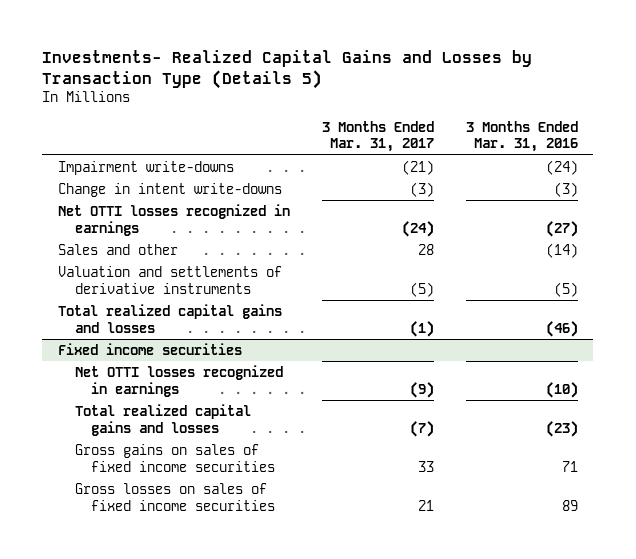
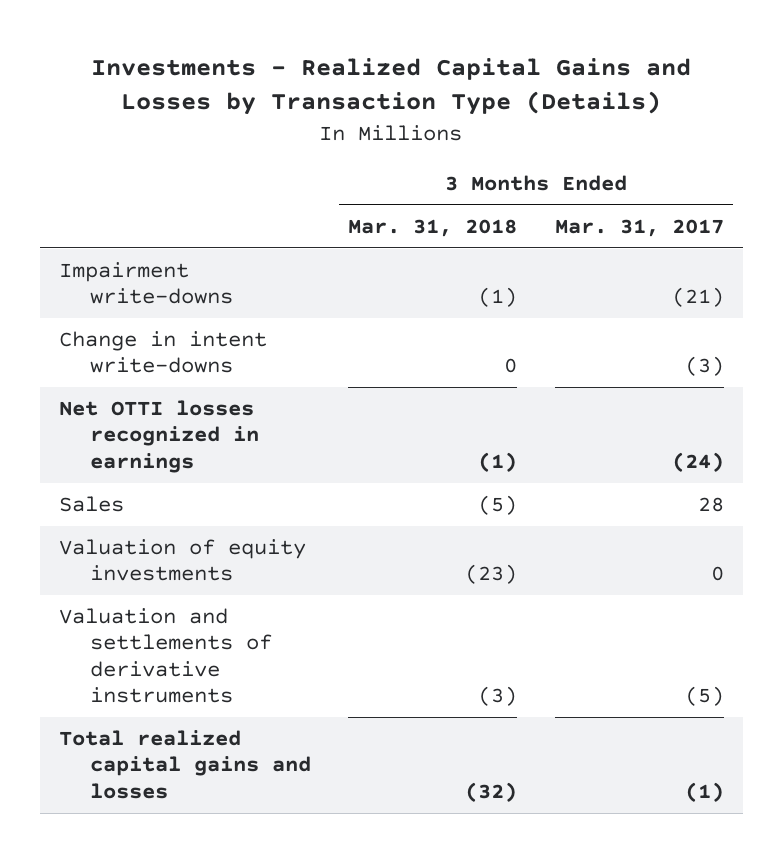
- Investments- Realized Capital Gains and Losses by Transaction Type (Details 5)
+ Investments - Realized Capital Gains and Losses by Transaction Type (Details)
- | 3 Months Ended Mar. 31, 2017 | 3 Months Ended Mar. 31, 2016
+ | 3 Months Ended Mar. 31, 2018 | 3 Months Ended Mar. 31, 2017
- Sales and other | 28 | (14)
+ Sales | (5) | 28
+ Valuation of equity investments | (23) | 0
- Fixed income securities
- Net OTTI losses recognized in earnings | (9) | (10)
- Total realized capital gains and losses | (7) | (23)
- Gross gains on sales of fixed income securities | 33 | 71
- Gross losses on sales of fixed income securities | 21 | 89

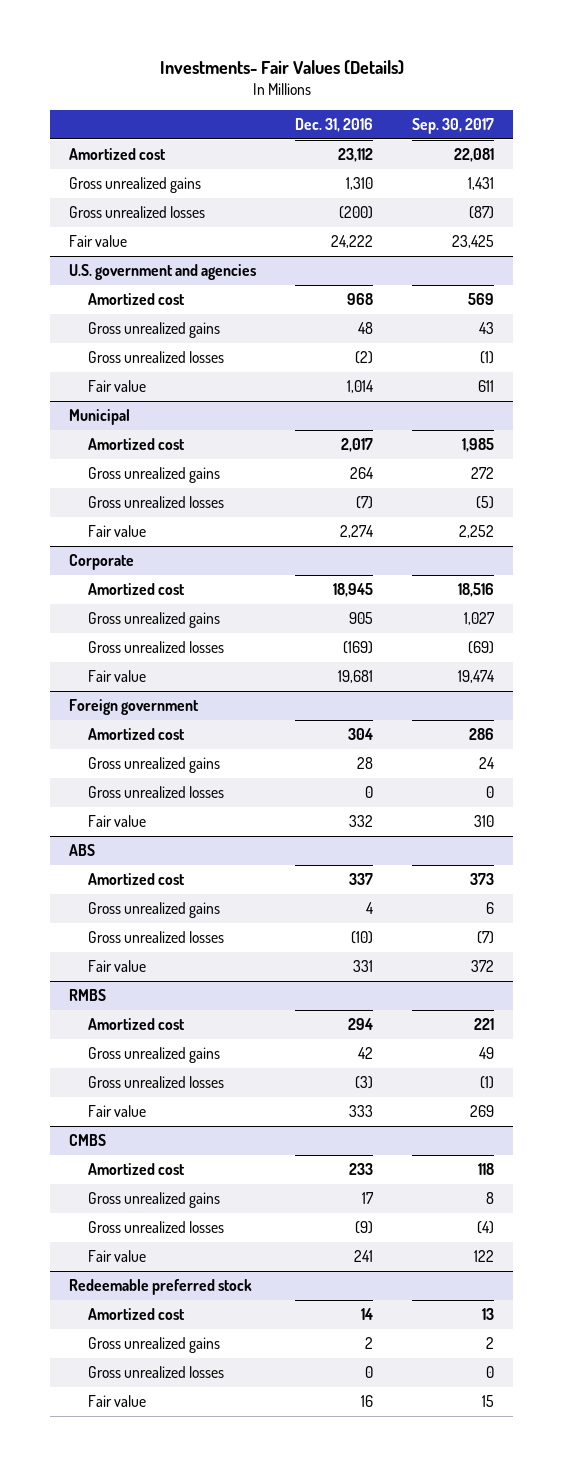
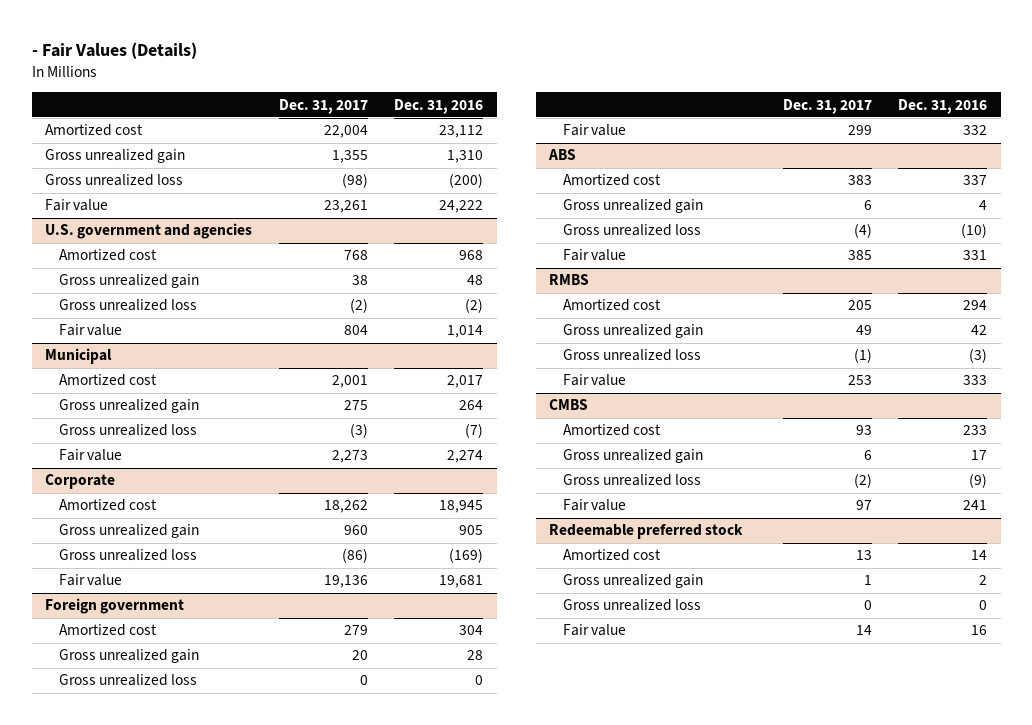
- Investments- Fair Values (Details)
+ - Fair Values (Details)
- | Dec. 31, 2016 | Sep. 30, 2017
+ | Dec. 31, 2017 | Dec. 31, 2016
- Gross unrealized gains | 1,310 | 1,431
- Gross unrealized losses | (200) | (87)
+ Gross unrealized gain | 1,355 | 1,310
+ Gross unrealized loss | (98) | (200)
@ U.S. government and agencies
- Gross unrealized gains | 48 | 43
- Gross unrealized losses | (2) | (1)
+ Gross unrealized gain | 38 | 48
+ Gross unrealized loss | (2) | (2)
@ Municipal
- Gross unrealized gains | 264 | 272
- Gross unrealized losses | (7) | (5)
+ Gross unrealized gain | 275 | 264
+ Gross unrealized loss | (3) | (7)
@ Corporate
- Gross unrealized gains | 905 | 1,027
- Gross unrealized losses | (169) | (69)
+ Gross unrealized gain | 960 | 905
+ Gross unrealized loss | (86) | (169)
@ Foreign government
- Gross unrealized gains | 28 | 24
- Gross unrealized losses | 0 | 0
+ Gross unrealized gain | 20 | 28
+ Gross unrealized loss | 0 | 0
@ ABS
- Gross unrealized gains | 4 | 6
- Gross unrealized losses | (10) | (7)
+ Gross unrealized gain | 6 | 4
+ Gross unrealized loss | (4) | (10)
@ RMBS
- Gross unrealized gains | 42 | 49
- Gross unrealized losses | (3) | (1)
+ Gross unrealized gain | 49 | 42
+ Gross unrealized loss | (1) | (3)
@ CMBS
- Gross unrealized gains | 17 | 8
- Gross unrealized losses | (9) | (4)
+ Gross unrealized gain | 6 | 17
+ Gross unrealized loss | (2) | (9)
@ Redeemable preferred stock
- Gross unrealized gains | 2 | 2
- Gross unrealized losses | 0 | 0
+ Gross unrealized gain | 1 | 2
+ Gross unrealized loss | 0 | 0

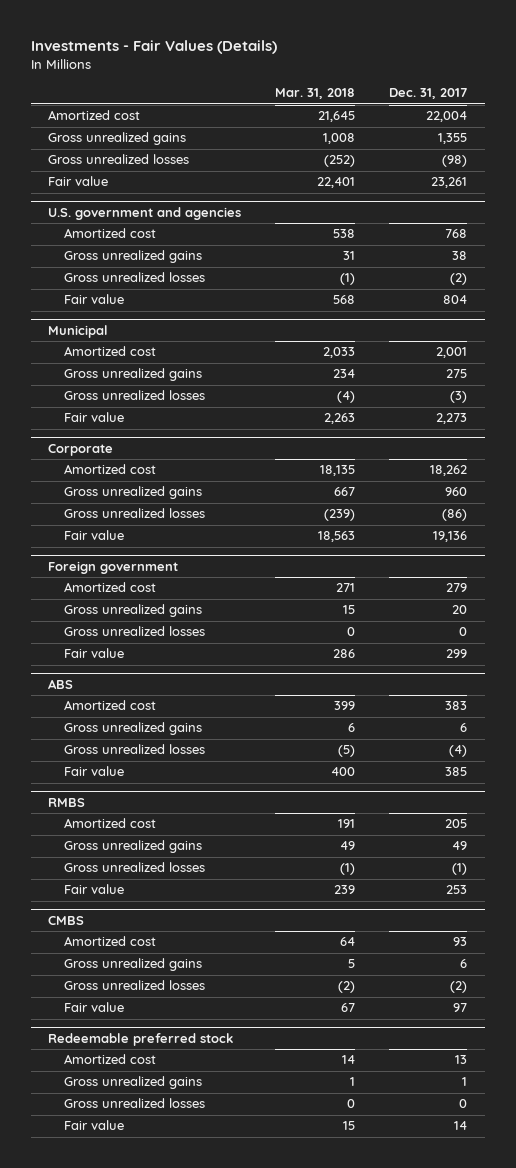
- - Fair Values (Details)
+ Investments - Fair Values (Details)
- | Dec. 31, 2017 | Dec. 31, 2016
+ | Mar. 31, 2018 | Dec. 31, 2017
- Gross unrealized gain | 1,355 | 1,310
- Gross unrealized loss | (98) | (200)
+ Gross unrealized gains | 1,008 | 1,355
+ Gross unrealized losses | (252) | (98)
@ U.S. government and agencies
- Gross unrealized gain | 38 | 48
- Gross unrealized loss | (2) | (2)
+ Gross unrealized gains | 31 | 38
+ Gross unrealized losses | (1) | (2)
@ Municipal
- Gross unrealized gain | 275 | 264
- Gross unrealized loss | (3) | (7)
+ Gross unrealized gains | 234 | 275
+ Gross unrealized losses | (4) | (3)
@ Corporate
- Gross unrealized gain | 960 | 905
- Gross unrealized loss | (86) | (169)
+ Gross unrealized gains | 667 | 960
+ Gross unrealized losses | (239) | (86)
@ Foreign government
- Gross unrealized gain | 20 | 28
- Gross unrealized loss | 0 | 0
+ Gross unrealized gains | 15 | 20
+ Gross unrealized losses | 0 | 0
@ ABS
- Gross unrealized gain | 6 | 4
- Gross unrealized loss | (4) | (10)
+ Gross unrealized gains | 6 | 6
+ Gross unrealized losses | (5) | (4)
@ RMBS
- Gross unrealized gain | 49 | 42
- Gross unrealized loss | (1) | (3)
+ Gross unrealized gains | 49 | 49
+ Gross unrealized losses | (1) | (1)
@ CMBS
- Gross unrealized gain | 6 | 17
- Gross unrealized loss | (2) | (9)
+ Gross unrealized gains | 5 | 6
+ Gross unrealized losses | (2) | (2)
@ Redeemable preferred stock
- Gross unrealized gain | 1 | 2
- Gross unrealized loss | 0 | 0
+ Gross unrealized gains | 1 | 1
+ Gross unrealized losses | 0 | 0

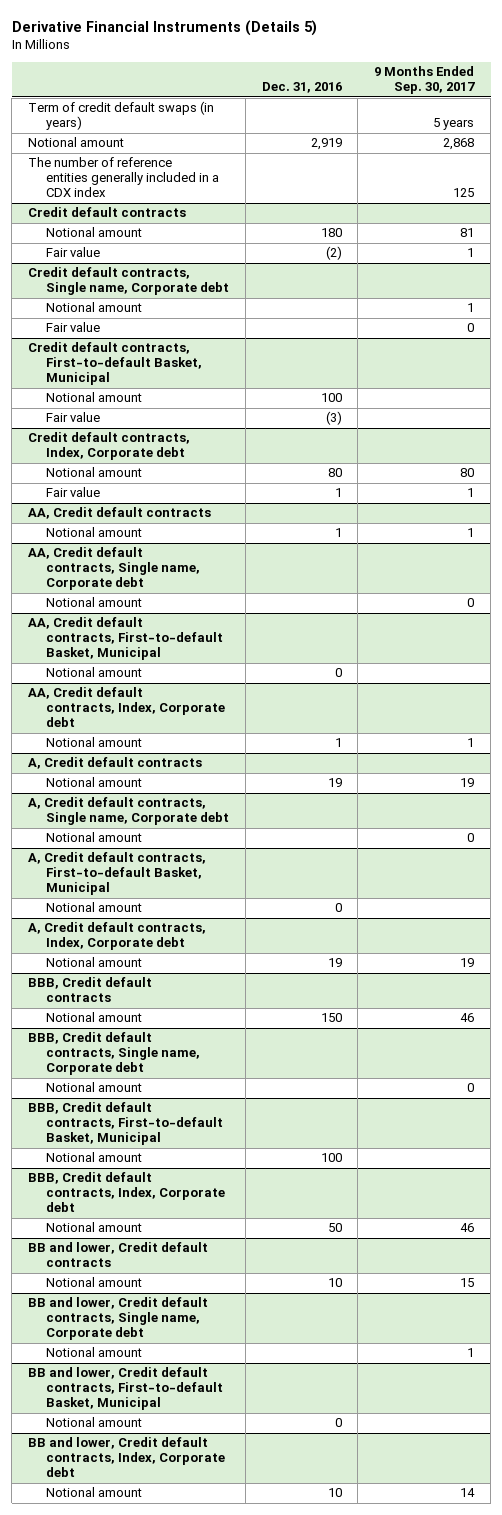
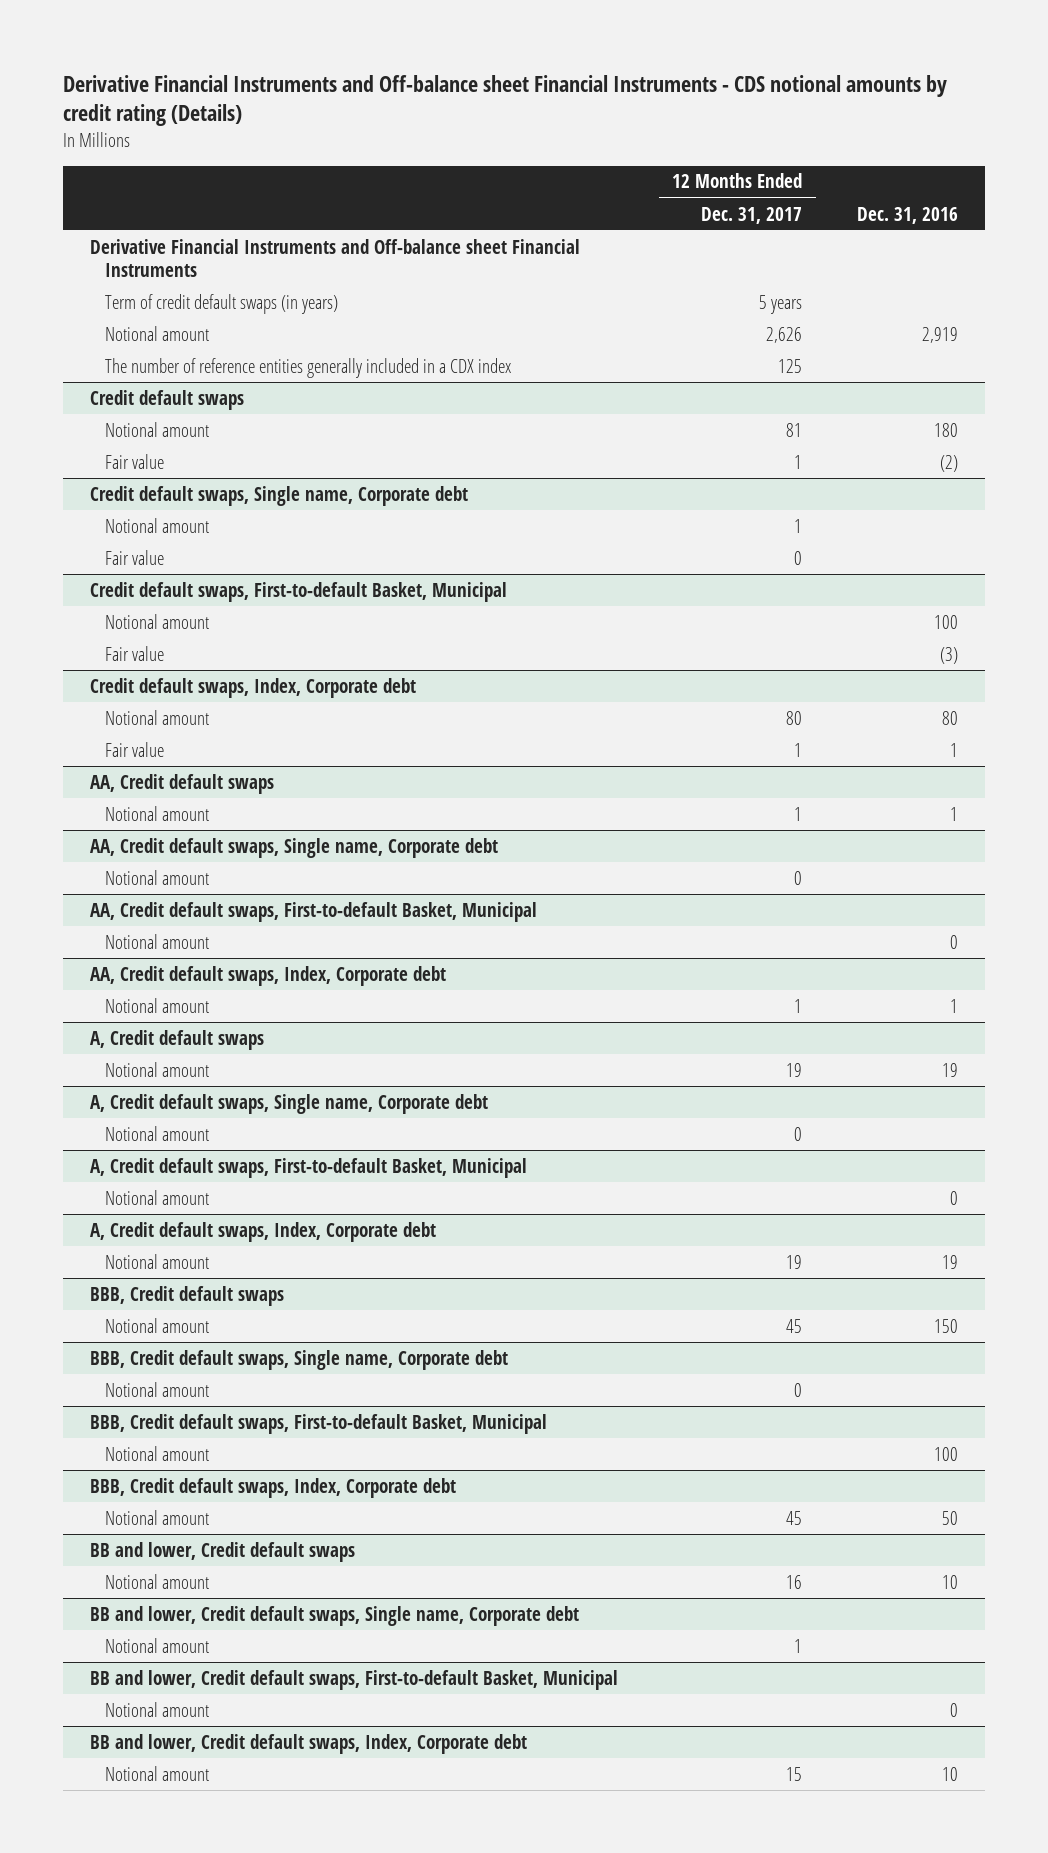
- Derivative Financial Instruments (Details 5)
+ Derivative Financial Instruments and Off-balance sheet Financial Instruments - CDS notional amounts by credit rating (Details)
- | Dec. 31, 2016 | 9 Months Ended Sep. 30, 2017
+ | 12 Months Ended Dec. 31, 2017 | Dec. 31, 2016
+ Derivative Financial Instruments and Off-balance sheet Financial Instruments
- Credit default contracts
+ Credit default swaps
- Credit default contracts, Single name, Corporate debt
+ Credit default swaps, Single name, Corporate debt
- Credit default contracts, First-to-default Basket, Municipal
+ Credit default swaps, First-to-default Basket, Municipal
- Credit default contracts, Index, Corporate debt
+ Credit default swaps, Index, Corporate debt
- AA, Credit default contracts
+ AA, Credit default swaps
- AA, Credit default contracts, Single name, Corporate debt
+ AA, Credit default swaps, Single name, Corporate debt
- AA, Credit default contracts, First-to-default Basket, Municipal
+ AA, Credit default swaps, First-to-default Basket, Municipal
- AA, Credit default contracts, Index, Corporate debt
+ AA, Credit default swaps, Index, Corporate debt
- A, Credit default contracts
+ A, Credit default swaps
- A, Credit default contracts, Single name, Corporate debt
+ A, Credit default swaps, Single name, Corporate debt
- A, Credit default contracts, First-to-default Basket, Municipal
+ A, Credit default swaps, First-to-default Basket, Municipal
- A, Credit default contracts, Index, Corporate debt
+ A, Credit default swaps, Index, Corporate debt
- BBB, Credit default contracts
+ BBB, Credit default swaps
- BBB, Credit default contracts, Single name, Corporate debt
+ BBB, Credit default swaps, Single name, Corporate debt
- BBB, Credit default contracts, First-to-default Basket, Municipal
+ BBB, Credit default swaps, First-to-default Basket, Municipal
- BBB, Credit default contracts, Index, Corporate debt
+ BBB, Credit default swaps, Index, Corporate debt
- BB and lower, Credit default contracts
+ BB and lower, Credit default swaps
- BB and lower, Credit default contracts, Single name, Corporate debt
+ BB and lower, Credit default swaps, Single name, Corporate debt
- BB and lower, Credit default contracts, First-to-default Basket, Municipal
+ BB and lower, Credit default swaps, First-to-default Basket, Municipal
- BB and lower, Credit default contracts, Index, Corporate debt
+ BB and lower, Credit default swaps, Index, Corporate debt

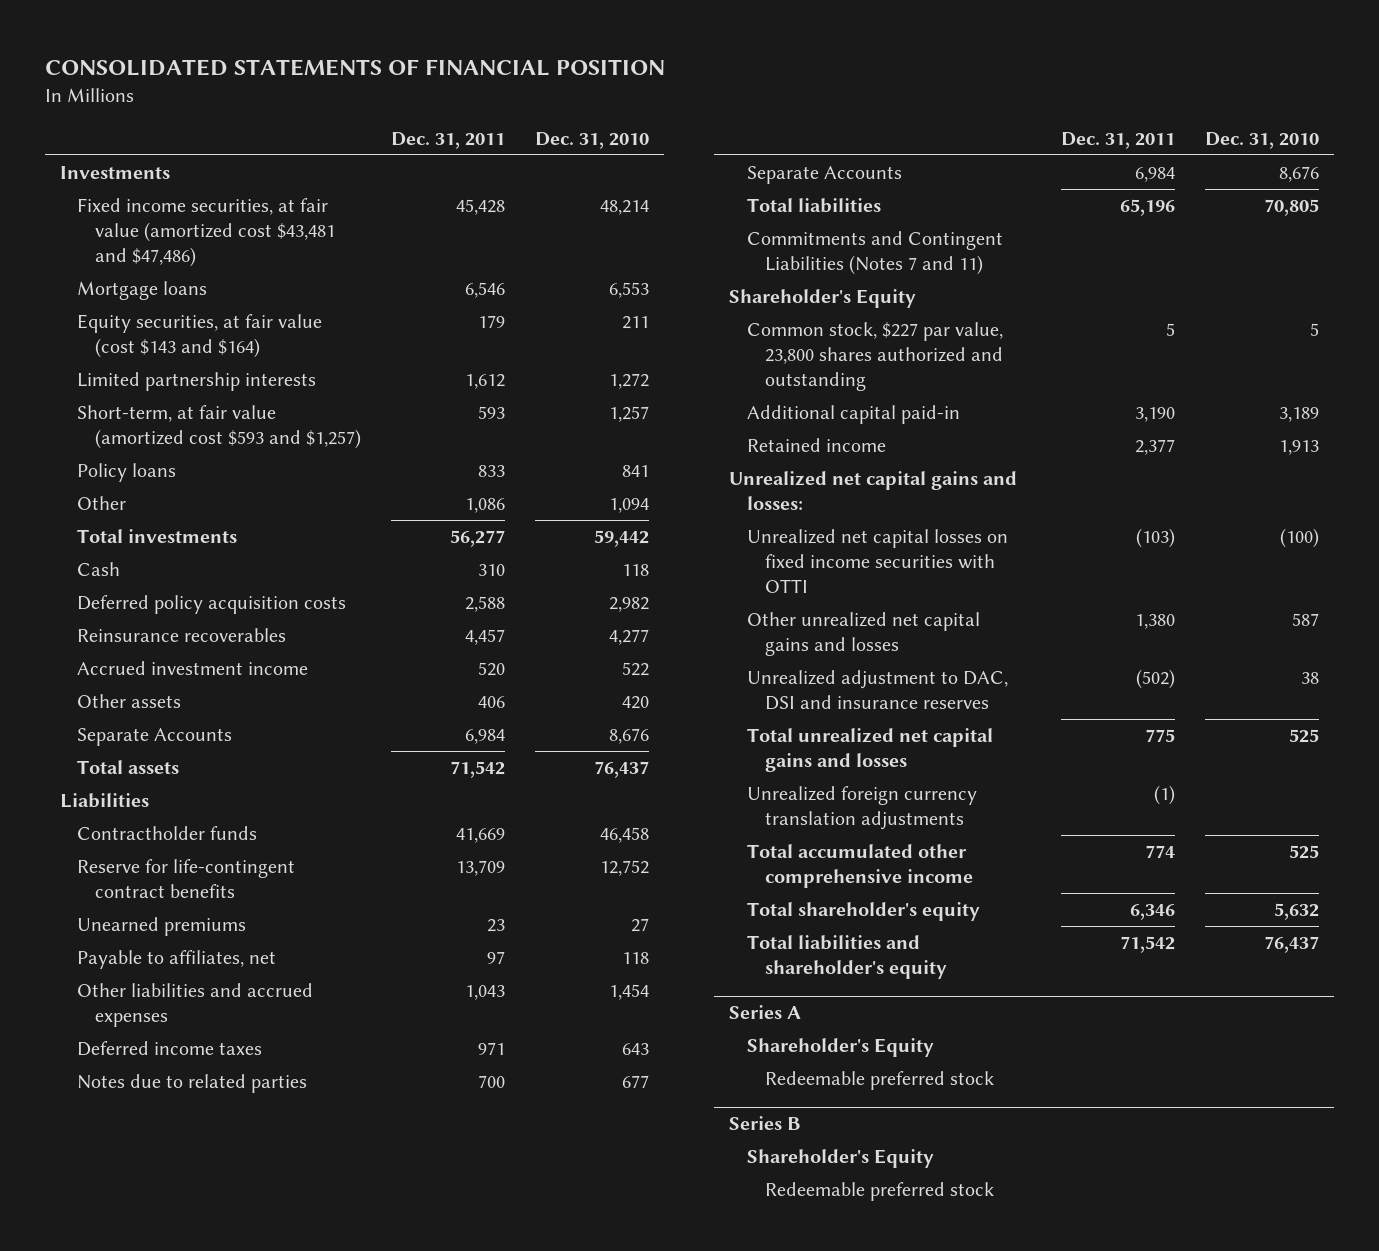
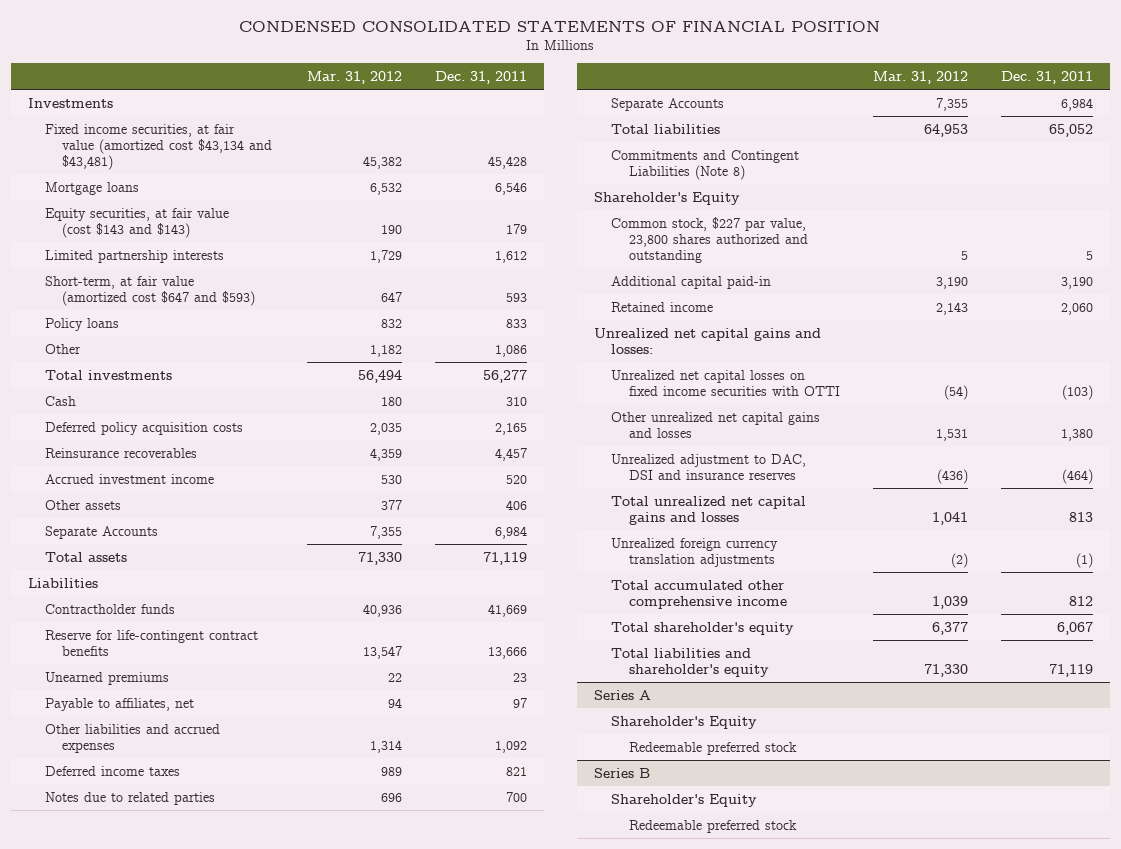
- CONSOLIDATED STATEMENTS OF FINANCIAL POSITION
+ CONDENSED CONSOLIDATED STATEMENTS OF FINANCIAL POSITION
- | Dec. 31, 2011 | Dec. 31, 2010
+ | Mar. 31, 2012 | Dec. 31, 2011
- Fixed income securities, at fair value (amortized cost $43,481 and $47,486) | 45,428 | 48,214
+ Fixed income securities, at fair value (amortized cost $43,134 and $43,481) | 45,382 | 45,428
- Equity securities, at fair value (cost $143 and $164) | 179 | 211
+ Equity securities, at fair value (cost $143 and $143) | 190 | 179
- Short-term, at fair value (amortized cost $593 and $1,257) | 593 | 1,257
+ Short-term, at fair value (amortized cost $647 and $593) | 647 | 593
- Deferred policy acquisition costs | 2,588 | 2,982
+ Deferred policy acquisition costs | 2,035 | 2,165
- Total assets | 71,542 | 76,437
+ Total assets | 71,330 | 71,119
- Reserve for life-contingent contract benefits | 13,709 | 12,752
+ Reserve for life-contingent contract benefits | 13,547 | 13,666
- Other liabilities and accrued expenses | 1,043 | 1,454
- Deferred income taxes | 971 | 643
+ Other liabilities and accrued expenses | 1,314 | 1,092
+ Deferred income taxes | 989 | 821
- Total liabilities | 65,196 | 70,805
- Commitments and Contingent Liabilities (Notes 7 and 11)
+ Total liabilities | 64,953 | 65,052
+ Commitments and Contingent Liabilities (Note 8)
- Retained income | 2,377 | 1,913
+ Retained income | 2,143 | 2,060
- Unrealized adjustment to DAC, DSI and insurance reserves | (502) | 38
- Total unrealized net capital gains and losses | 775 | 525
+ Unrealized adjustment to DAC, DSI and insurance reserves | (436) | (464)
+ Total unrealized net capital gains and losses | 1,041 | 813
- Total accumulated other comprehensive income | 774 | 525
- Total shareholder's equity | 6,346 | 5,632
- Total liabilities and shareholder's equity | 71,542 | 76,437
+ Total accumulated other comprehensive income | 1,039 | 812
+ Total shareholder's equity | 6,377 | 6,067
+ Total liabilities and shareholder's equity | 71,330 | 71,119

